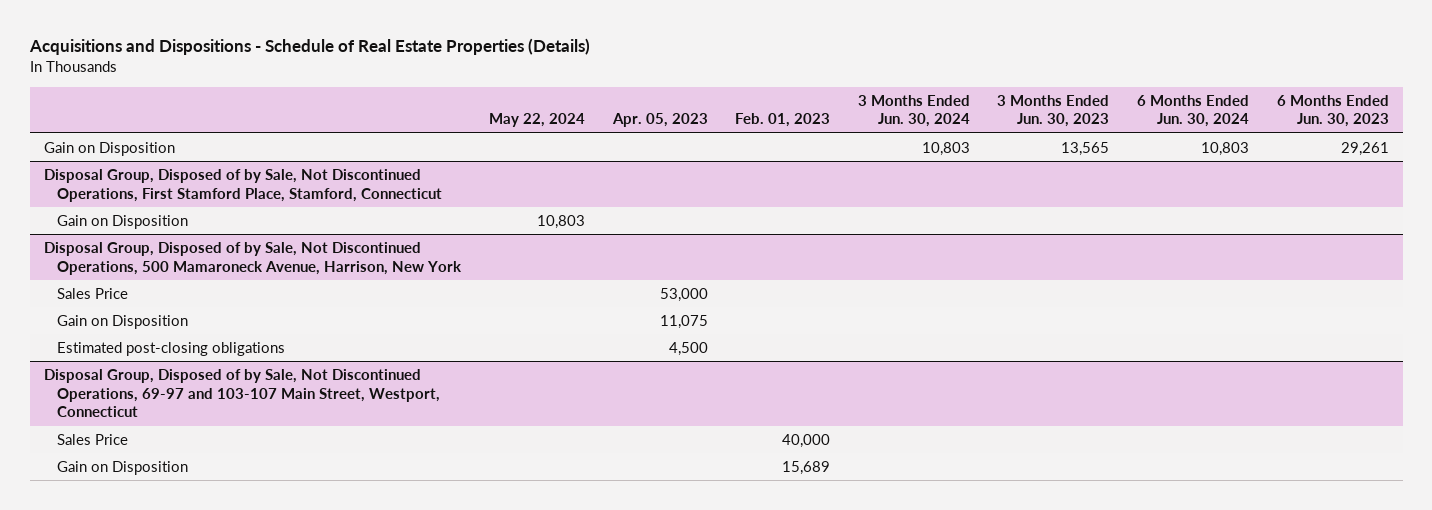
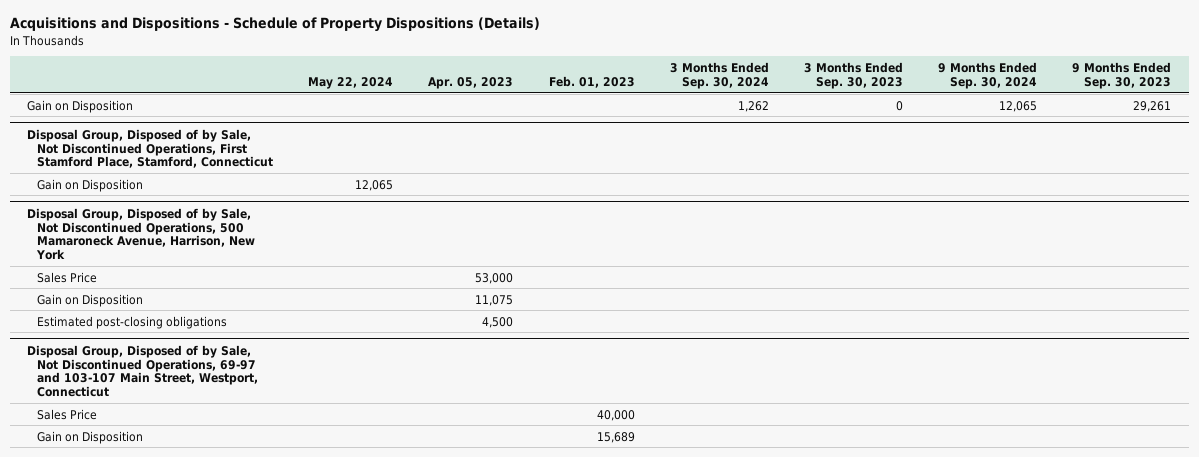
- Acquisitions and Dispositions - Schedule of Real Estate Properties (Details)
+ Acquisitions and Dispositions - Schedule of Property Dispositions (Details)
- | May 22, 2024 | Apr. 05, 2023 | Feb. 01, 2023 | 3 Months Ended Jun. 30, 2024 | 3 Months Ended Jun. 30, 2023 | 6 Months Ended Jun. 30, 2024 | 6 Months Ended Jun. 30, 2023
+ | May 22, 2024 | Apr. 05, 2023 | Feb. 01, 2023 | 3 Months Ended Sep. 30, 2024 | 3 Months Ended Sep. 30, 2023 | 9 Months Ended Sep. 30, 2024 | 9 Months Ended Sep. 30, 2023
@ Disposal Group, Disposed of by Sale, Not Discontinued Operations, First Stamford Place, Stamford, Connecticut
- Gain on Disposition | 10,803 | | | | | |
+ Gain on Disposition | 12,065 | | | | | |

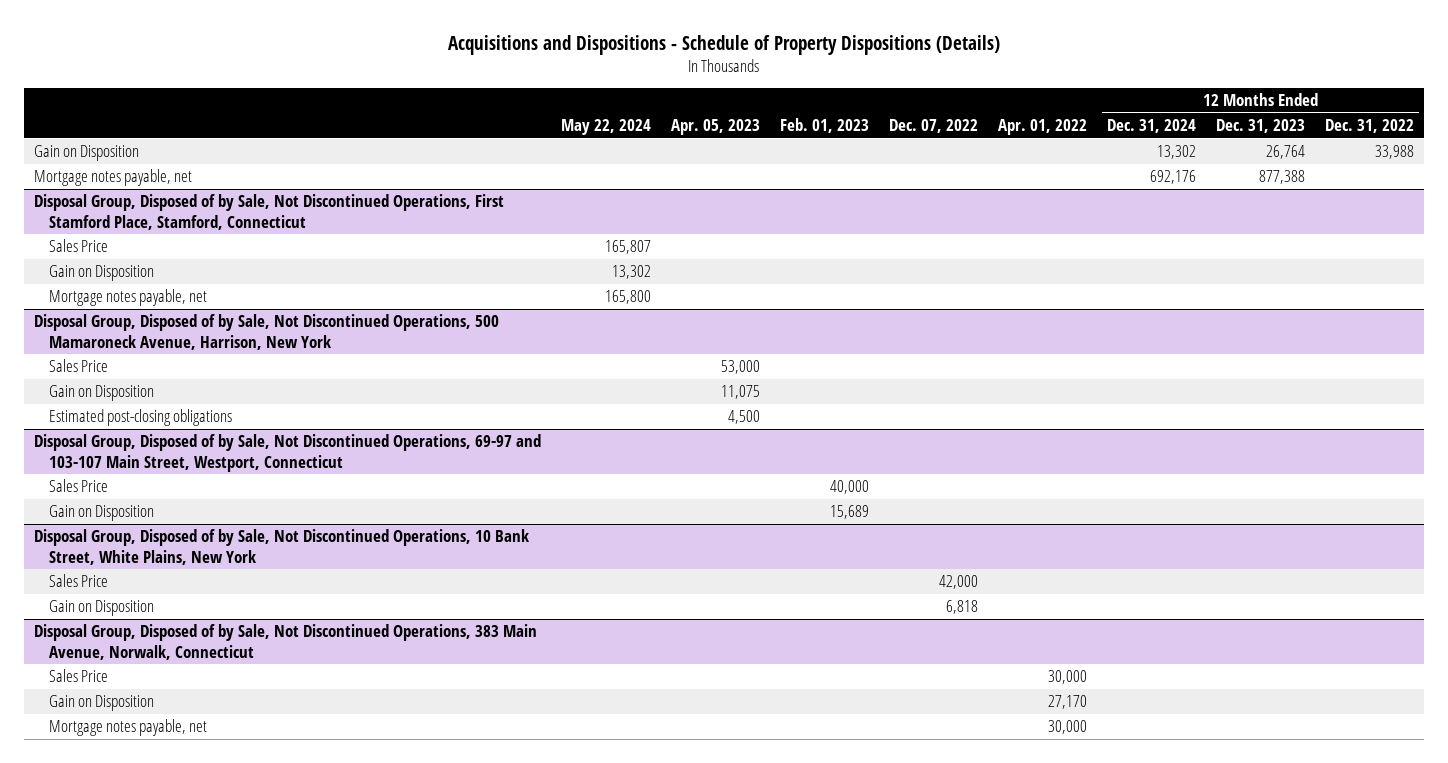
- | May 22, 2024 | Apr. 05, 2023 | Feb. 01, 2023 | 3 Months Ended Sep. 30, 2024 | 3 Months Ended Sep. 30, 2023 | 9 Months Ended Sep. 30, 2024 | 9 Months Ended Sep. 30, 2023
+ | May 22, 2024 | Apr. 05, 2023 | Feb. 01, 2023 | Dec. 07, 2022 | Apr. 01, 2022 | 12 Months Ended Dec. 31, 2024 | 12 Months Ended Dec. 31, 2023 | 12 Months Ended Dec. 31, 2022
+ Mortgage notes payable, net | | | | | | 692,176 | 877,388 |
@ Disposal Group, Disposed of by Sale, Not Discontinued Operations, First Stamford Place, Stamford, Connecticut
- Gain on Disposition | 12,065 | | | | | |
+ Sales Price | 165,807 | | | | | | |
+ Gain on Disposition | 13,302 | | | | | | |
+ Mortgage notes payable, net | 165,800 | | | | | | |
+ Disposal Group, Disposed of by Sale, Not Discontinued Operations, 10 Bank Street, White Plains, New York
+ Sales Price | | | | 42,000 | | | |
+ Gain on Disposition | | | | 6,818 | | | |
+ Disposal Group, Disposed of by Sale, Not Discontinued Operations, 383 Main Avenue, Norwalk, Connecticut
+ Sales Price | | | | | 30,000 | | |
+ Gain on Disposition | | | | | 27,170 | | |
+ Mortgage notes payable, net | | | | | 30,000 | | |

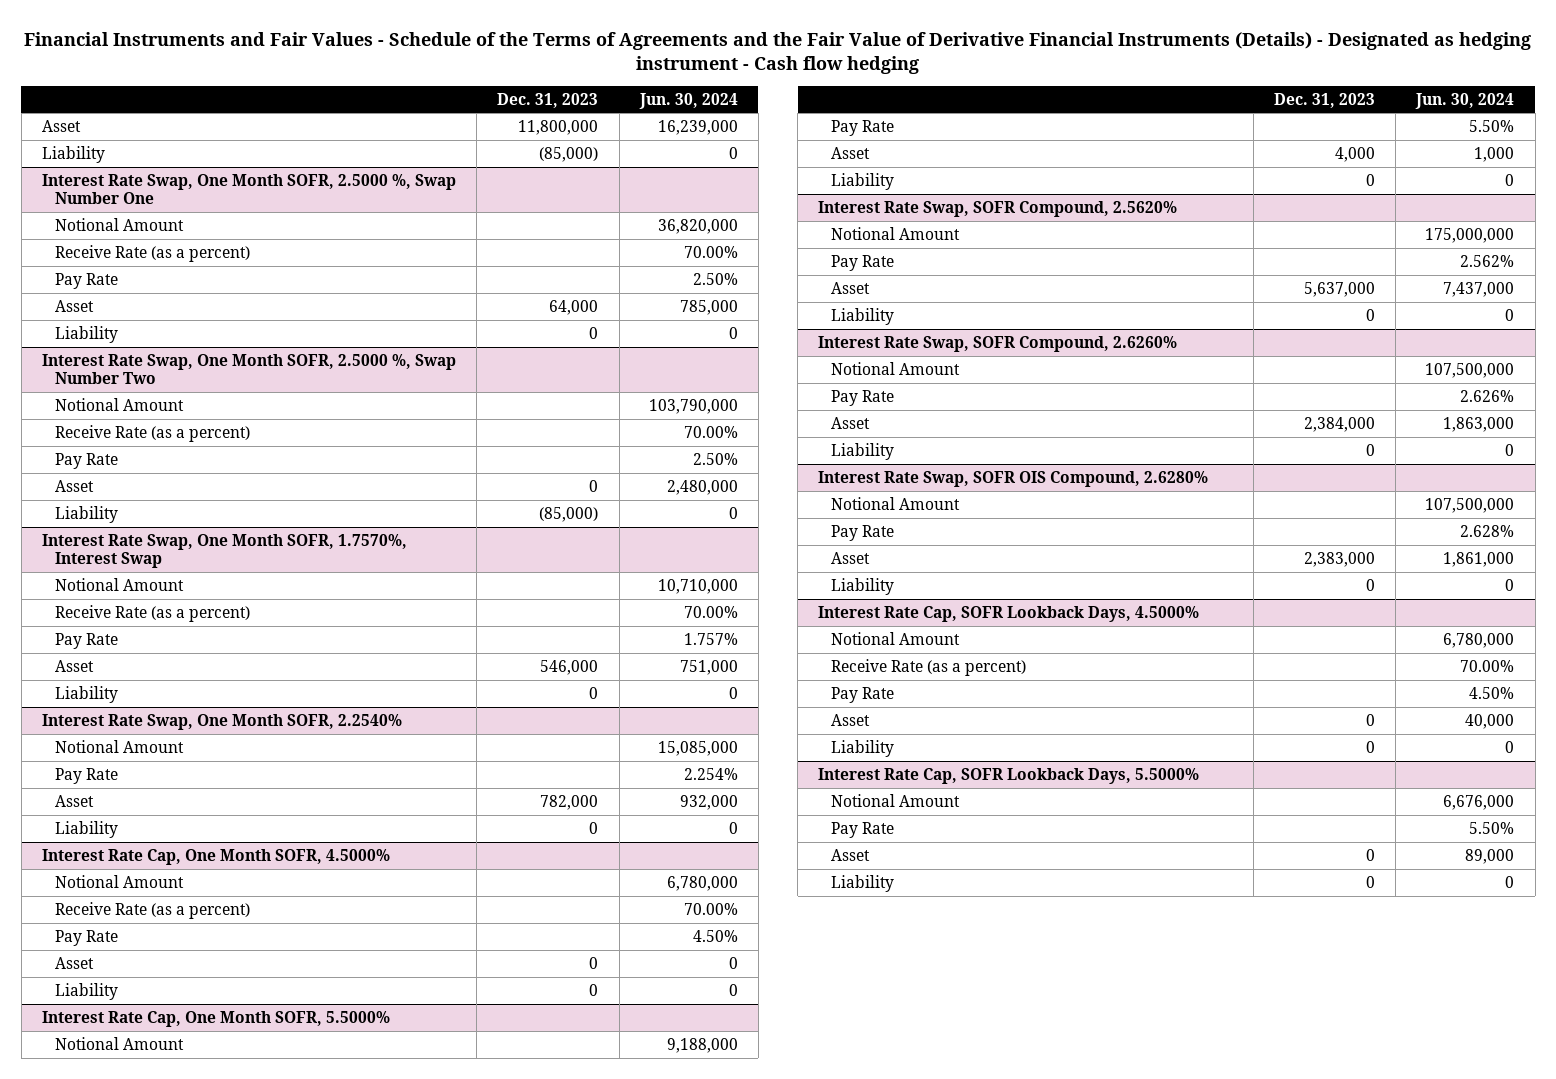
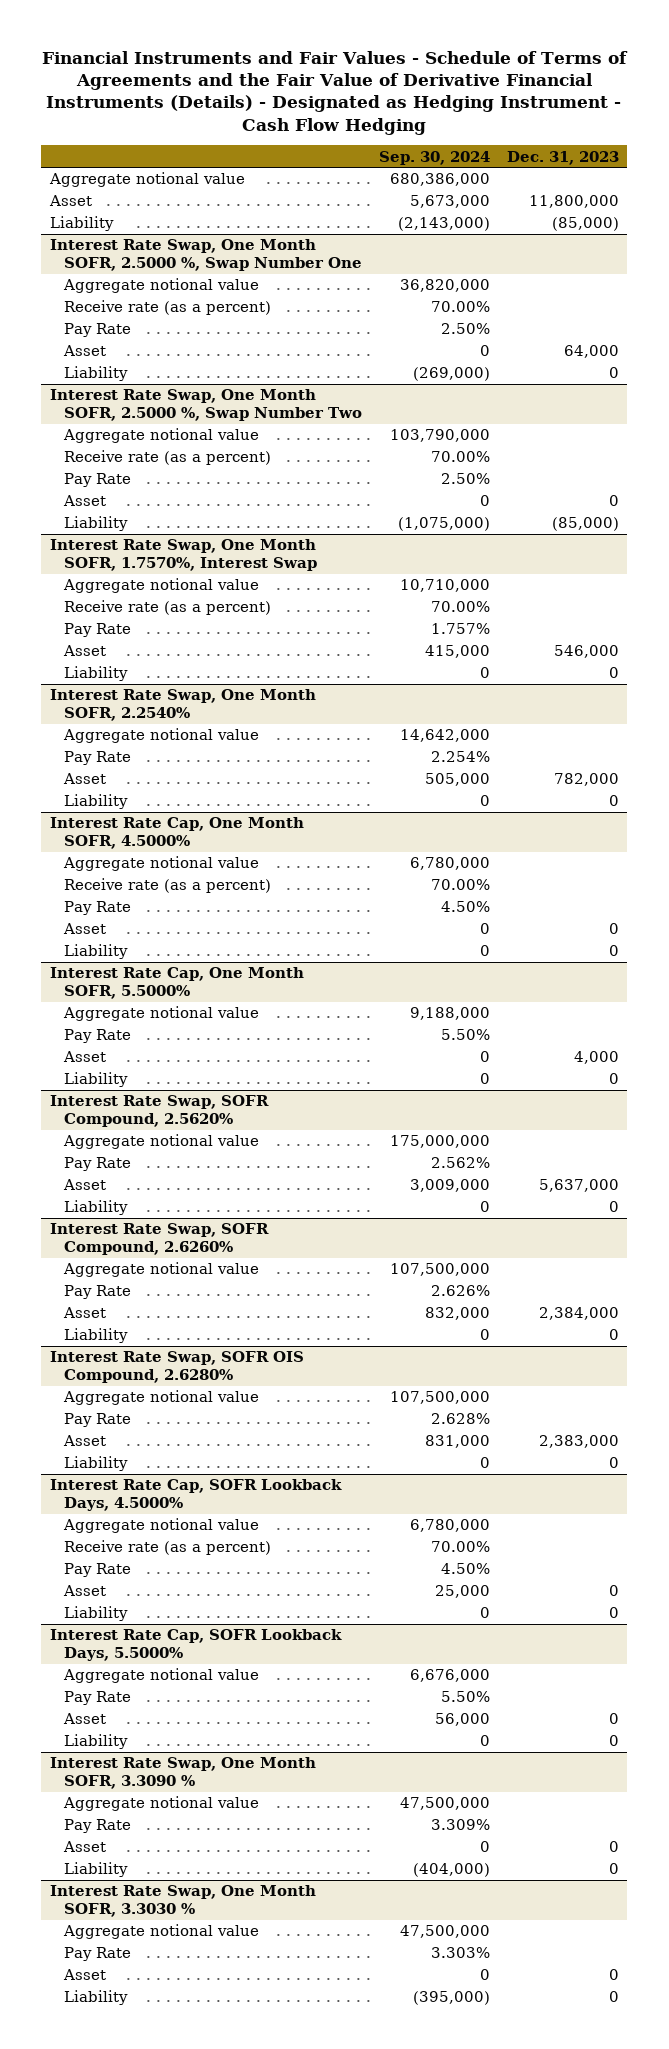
- Financial Instruments and Fair Values - Schedule of the Terms of Agreements and the Fair Value of Derivative Financial Instruments (Details) - Designated as hedging instrument - Cash flow hedging
+ Financial Instruments and Fair Values - Schedule of Terms of Agreements and the Fair Value of Derivative Financial Instruments (Details) - Designated as Hedging Instrument - Cash Flow Hedging
- | Dec. 31, 2023 | Jun. 30, 2024
+ | Sep. 30, 2024 | Dec. 31, 2023
+ Aggregate notional value | 680,386,000 |
@ Interest Rate Swap, One Month SOFR, 2.5000 %, Swap Number One
- Notional Amount | | 36,820,000
- Receive Rate (as a percent) | | 70.00%
+ Aggregate notional value | 36,820,000 |
+ Receive rate (as a percent) | 70.00% |
@ Interest Rate Swap, One Month SOFR, 2.5000 %, Swap Number Two
- Notional Amount | | 103,790,000
- Receive Rate (as a percent) | | 70.00%
+ Aggregate notional value | 103,790,000 |
+ Receive rate (as a percent) | 70.00% |
@ Interest Rate Swap, One Month SOFR, 1.7570%, Interest Swap
- Notional Amount | | 10,710,000
- Receive Rate (as a percent) | | 70.00%
+ Aggregate notional value | 10,710,000 |
+ Receive rate (as a percent) | 70.00% |
@ Interest Rate Swap, One Month SOFR, 2.2540%
- Notional Amount | | 15,085,000
+ Aggregate notional value | 14,642,000 |
@ Interest Rate Cap, One Month SOFR, 4.5000%
- Notional Amount | | 6,780,000
- Receive Rate (as a percent) | | 70.00%
+ Aggregate notional value | 6,780,000 |
+ Receive rate (as a percent) | 70.00% |
@ Interest Rate Cap, One Month SOFR, 5.5000%
- Notional Amount | | 9,188,000
+ Aggregate notional value | 9,188,000 |
@ Interest Rate Swap, SOFR Compound, 2.5620%
- Notional Amount | | 175,000,000
+ Aggregate notional value | 175,000,000 |
@ Interest Rate Swap, SOFR Compound, 2.6260%
- Notional Amount | | 107,500,000
+ Aggregate notional value | 107,500,000 |
@ Interest Rate Swap, SOFR OIS Compound, 2.6280%
- Notional Amount | | 107,500,000
+ Aggregate notional value | 107,500,000 |
@ Interest Rate Cap, SOFR Lookback Days, 4.5000%
- Notional Amount | | 6,780,000
- Receive Rate (as a percent) | | 70.00%
+ Aggregate notional value | 6,780,000 |
+ Receive rate (as a percent) | 70.00% |
@ Interest Rate Cap, SOFR Lookback Days, 5.5000%
- Notional Amount | | 6,676,000
+ Aggregate notional value | 6,676,000 |
+ Interest Rate Swap, One Month SOFR, 3.3090 %
+ Aggregate notional value | 47,500,000 |
+ Pay Rate | 3.309% |
+ Asset | 0 | 0
+ Liability | (404,000) | 0
+ Interest Rate Swap, One Month SOFR, 3.3030 %
+ Aggregate notional value | 47,500,000 |
+ Pay Rate | 3.303% |
+ Asset | 0 | 0
+ Liability | (395,000) | 0

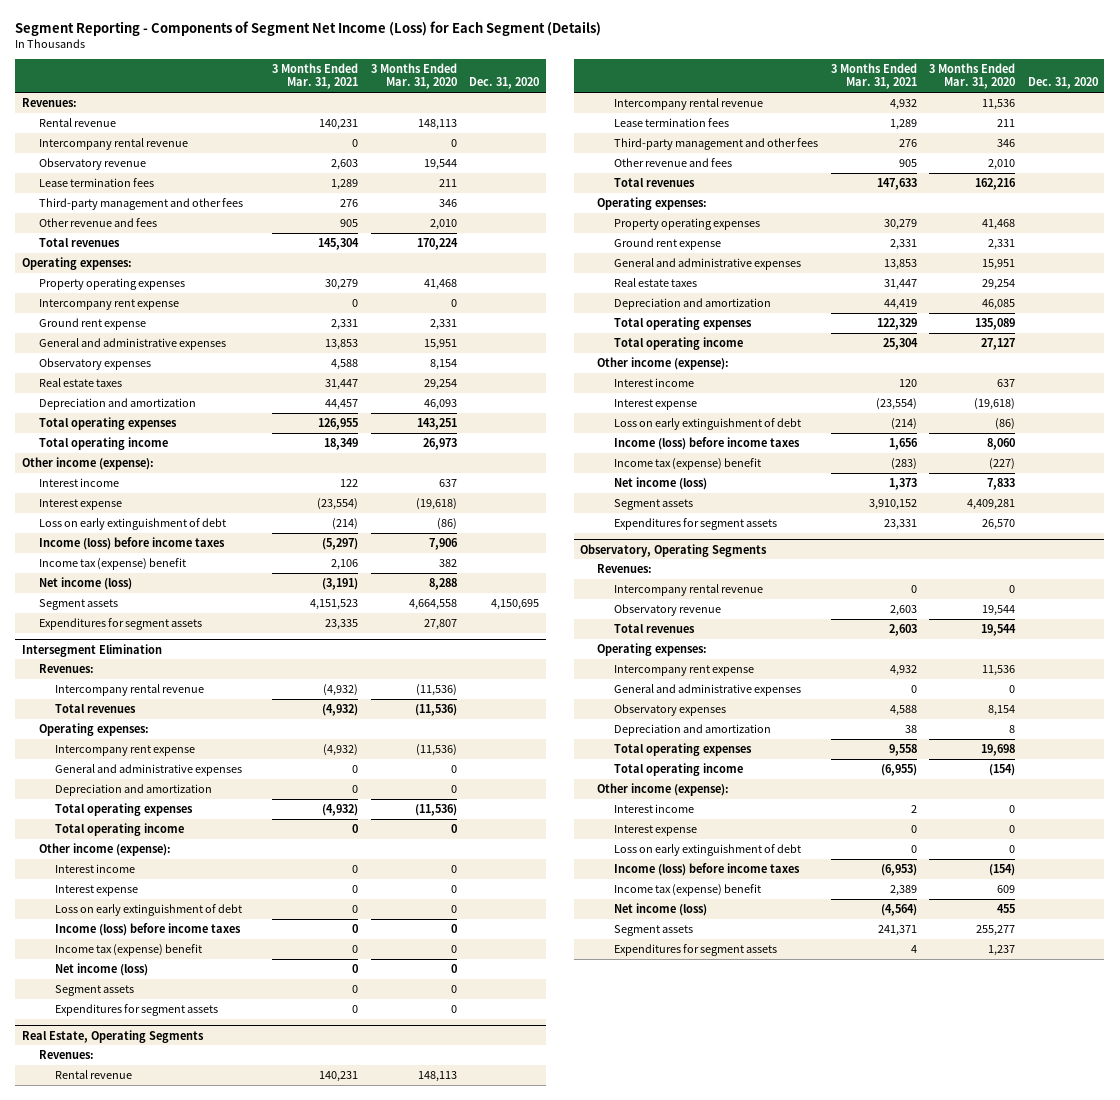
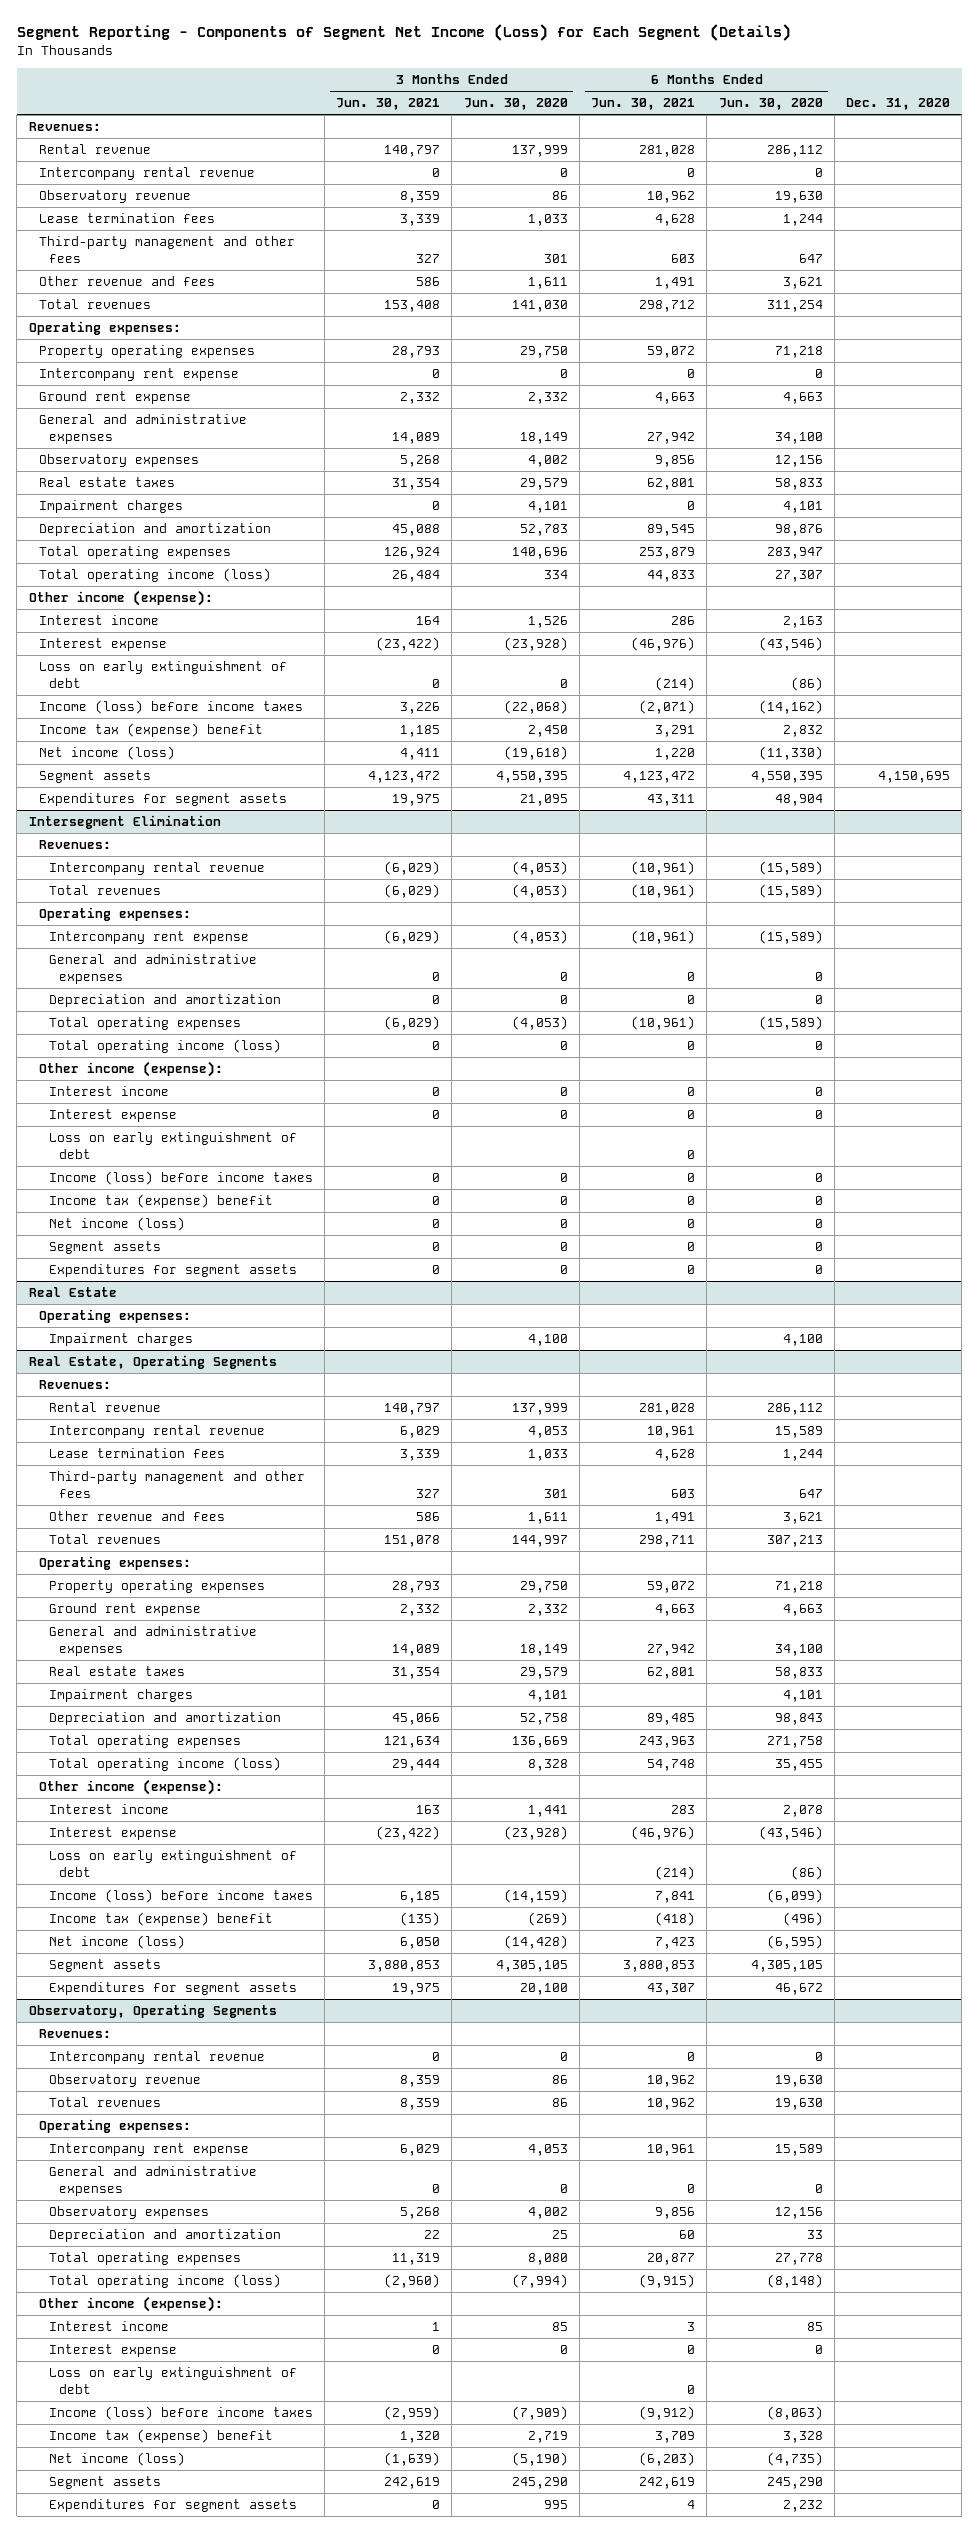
- | 3 Months Ended Mar. 31, 2021 | 3 Months Ended Mar. 31, 2020 | Dec. 31, 2020
+ | 3 Months Ended Jun. 30, 2021 | 3 Months Ended Jun. 30, 2020 | 6 Months Ended Jun. 30, 2021 | 6 Months Ended Jun. 30, 2020 | Dec. 31, 2020
+ Impairment charges | 0 | 4,101 | 0 | 4,101 |
- Total operating income | 18,349 | 26,973 |
+ Total operating income (loss) | 26,484 | 334 | 44,833 | 27,307 |
@ Intersegment Elimination
- Total operating income | 0 | 0 |
+ Total operating income (loss) | 0 | 0 | 0 | 0 |
+ Real Estate
+ Operating expenses:
+ Impairment charges | | 4,100 | | 4,100 |
@ Real Estate, Operating Segments
+ Impairment charges | | 4,101 | | 4,101 |
- Total operating income | 25,304 | 27,127 |
+ Total operating income (loss) | 29,444 | 8,328 | 54,748 | 35,455 |
@ Observatory, Operating Segments
- Total operating income | (6,955) | (154) |
+ Total operating income (loss) | (2,960) | (7,994) | (9,915) | (8,148) |

